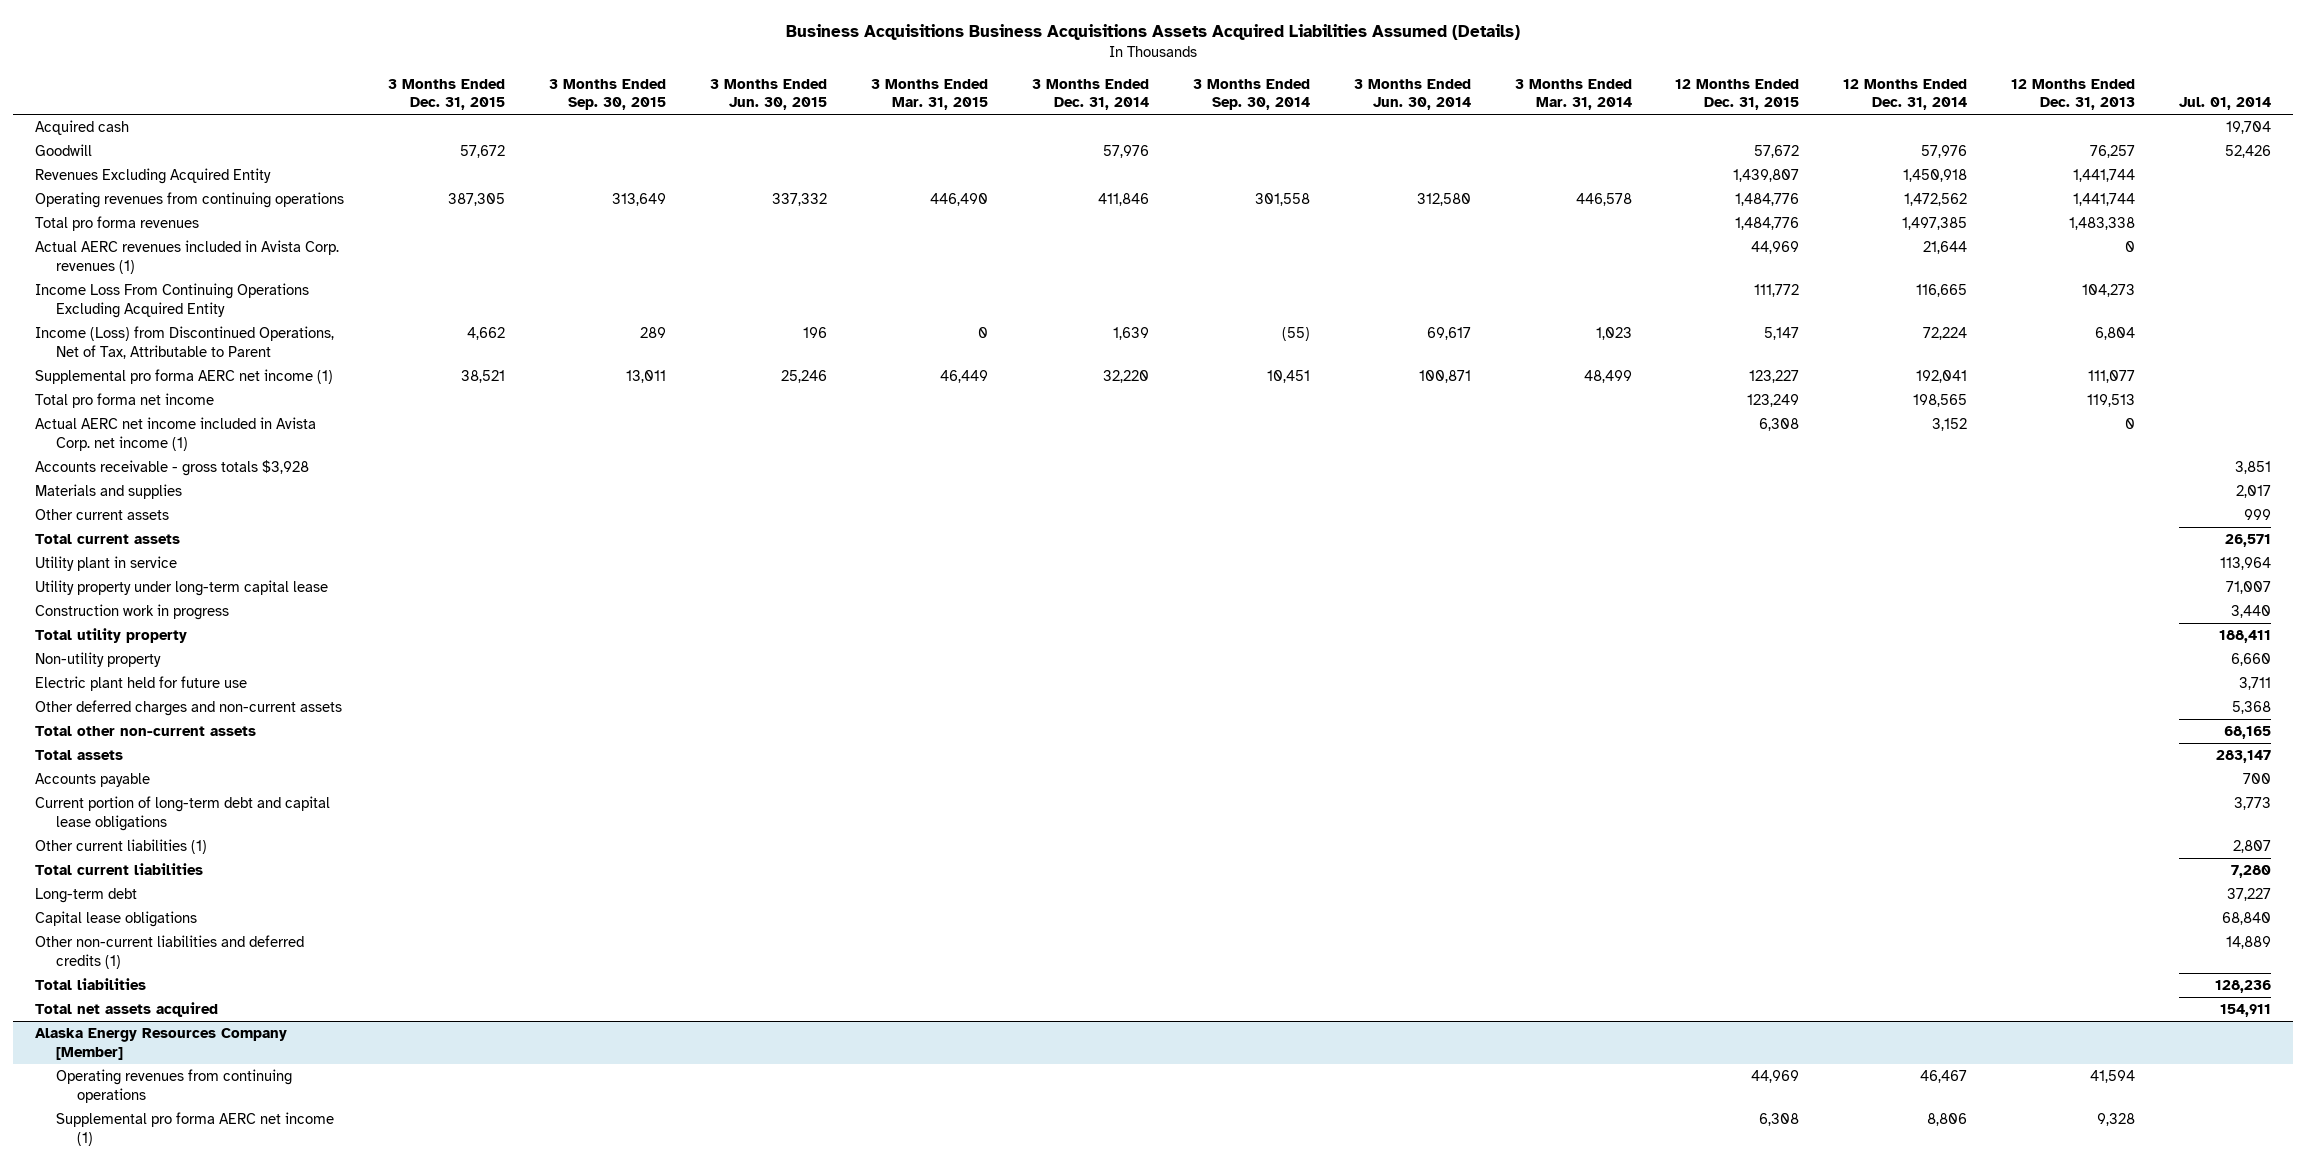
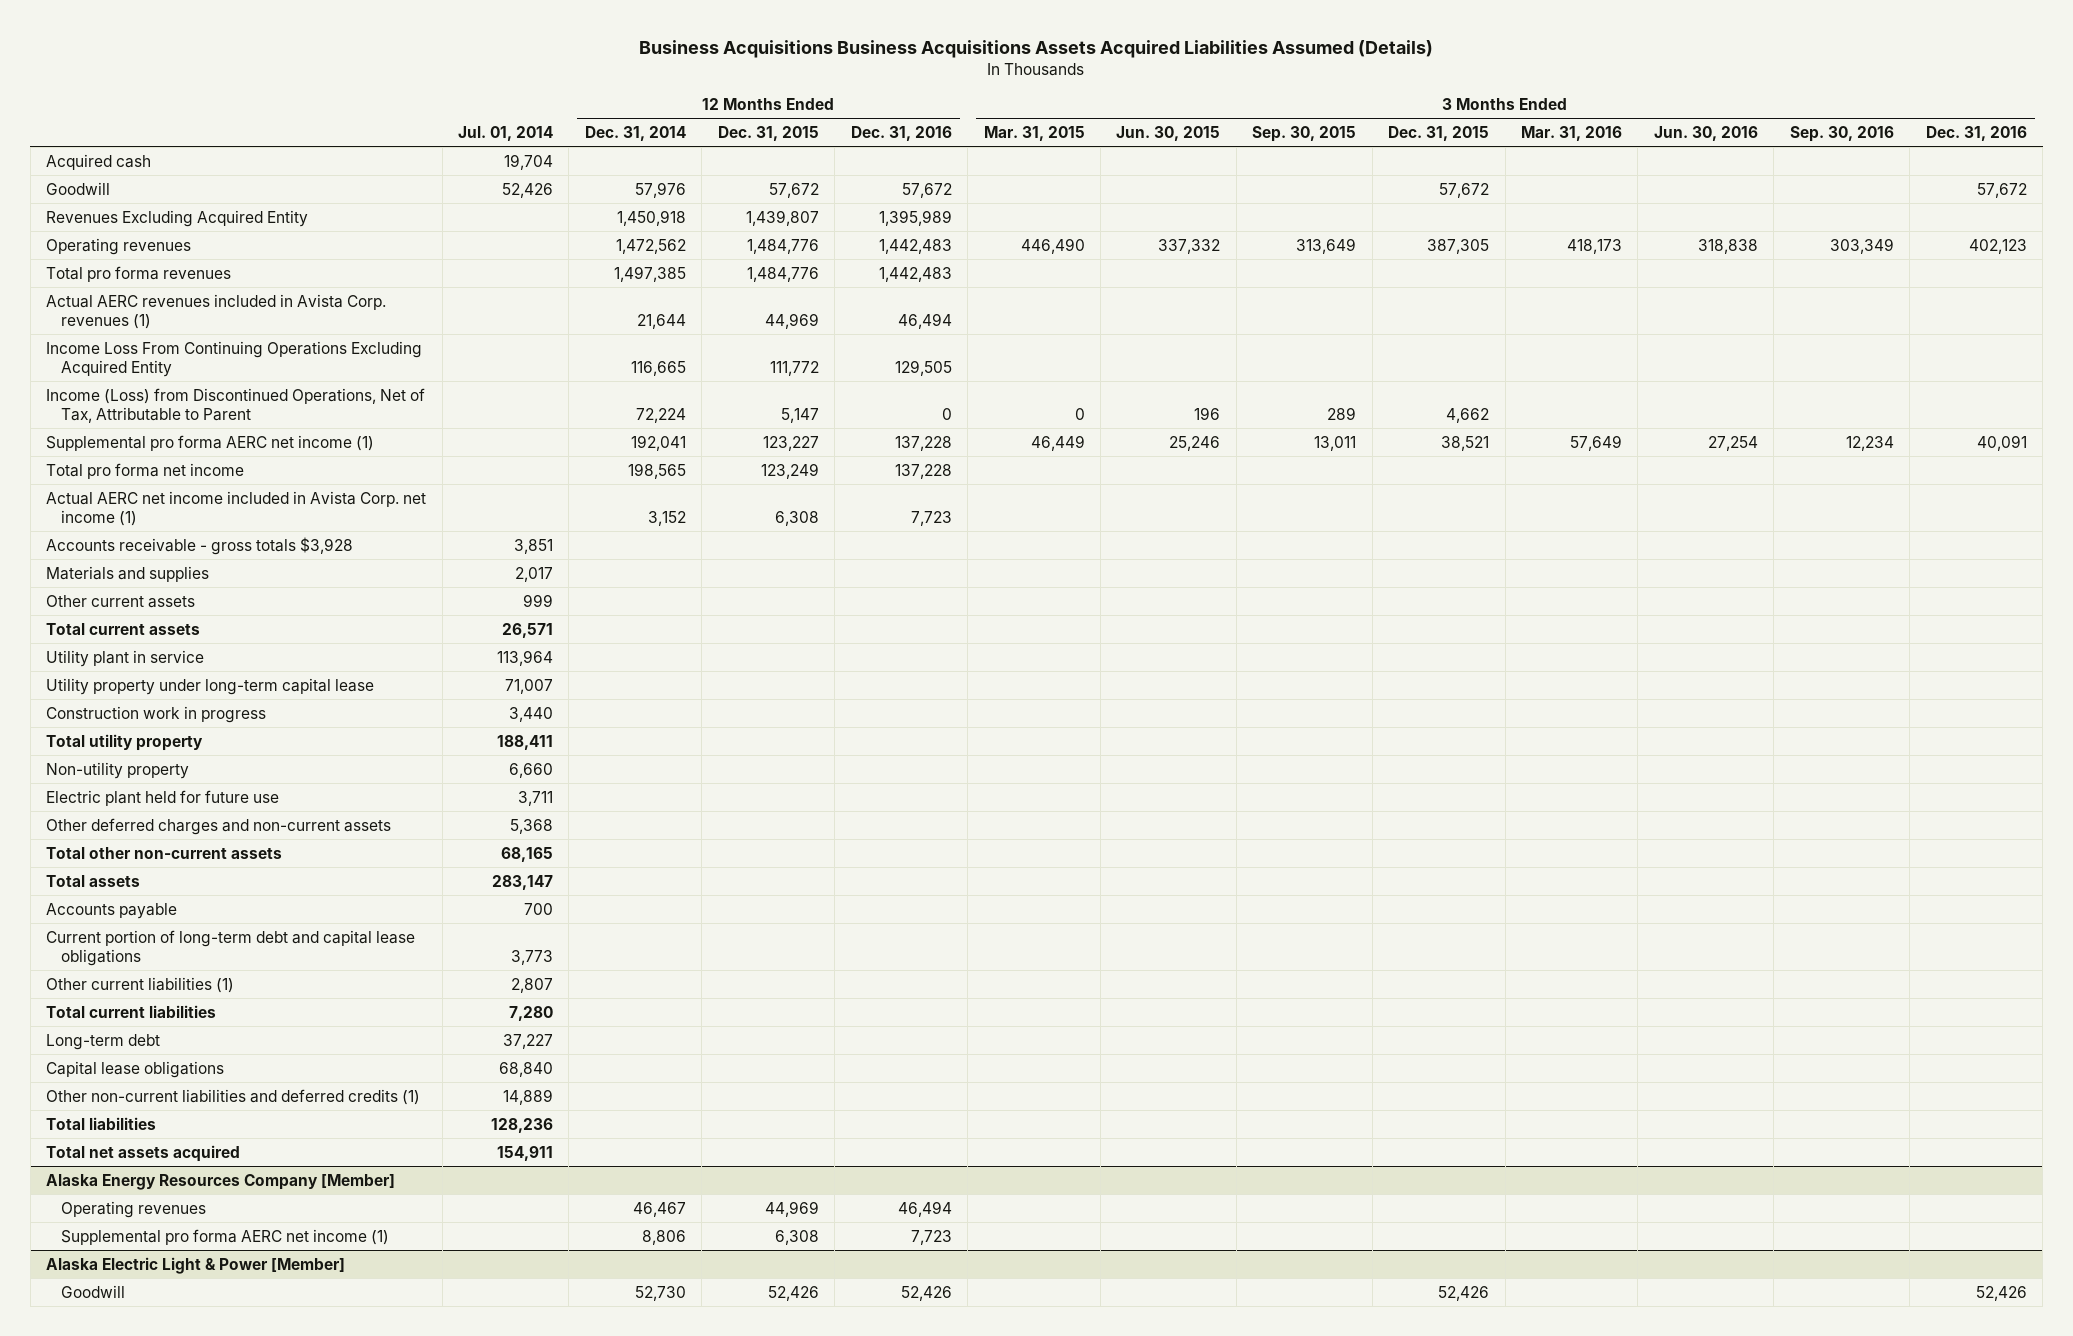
- | 3 Months Ended Dec. 31, 2015 | 3 Months Ended Sep. 30, 2015 | 3 Months Ended Jun. 30, 2015 | 3 Months Ended Mar. 31, 2015 | 3 Months Ended Dec. 31, 2014 | 3 Months Ended Sep. 30, 2014 | 3 Months Ended Jun. 30, 2014 | 3 Months Ended Mar. 31, 2014 | 12 Months Ended Dec. 31, 2015 | 12 Months Ended Dec. 31, 2014 | 12 Months Ended Dec. 31, 2013 | Jul. 01, 2014
+ | Jul. 01, 2014 | 12 Months Ended Dec. 31, 2014 | 12 Months Ended Dec. 31, 2015 | 12 Months Ended Dec. 31, 2016 | 3 Months Ended Mar. 31, 2015 | 3 Months Ended Jun. 30, 2015 | 3 Months Ended Sep. 30, 2015 | 3 Months Ended Dec. 31, 2015 | 3 Months Ended Mar. 31, 2016 | 3 Months Ended Jun. 30, 2016 | 3 Months Ended Sep. 30, 2016 | 3 Months Ended Dec. 31, 2016
- Operating revenues from continuing operations | 387,305 | 313,649 | 337,332 | 446,490 | 411,846 | 301,558 | 312,580 | 446,578 | 1,484,776 | 1,472,562 | 1,441,744 |
+ Operating revenues | | 1,472,562 | 1,484,776 | 1,442,483 | 446,490 | 337,332 | 313,649 | 387,305 | 418,173 | 318,838 | 303,349 | 402,123
@ Alaska Energy Resources Company [Member]
- Operating revenues from continuing operations | | | | | | | | | 44,969 | 46,467 | 41,594 |
+ Operating revenues | | 46,467 | 44,969 | 46,494 | | | | | | | |
+ Alaska Electric Light & Power [Member]
+ Goodwill | | 52,730 | 52,426 | 52,426 | | | | 52,426 | | | | 52,426

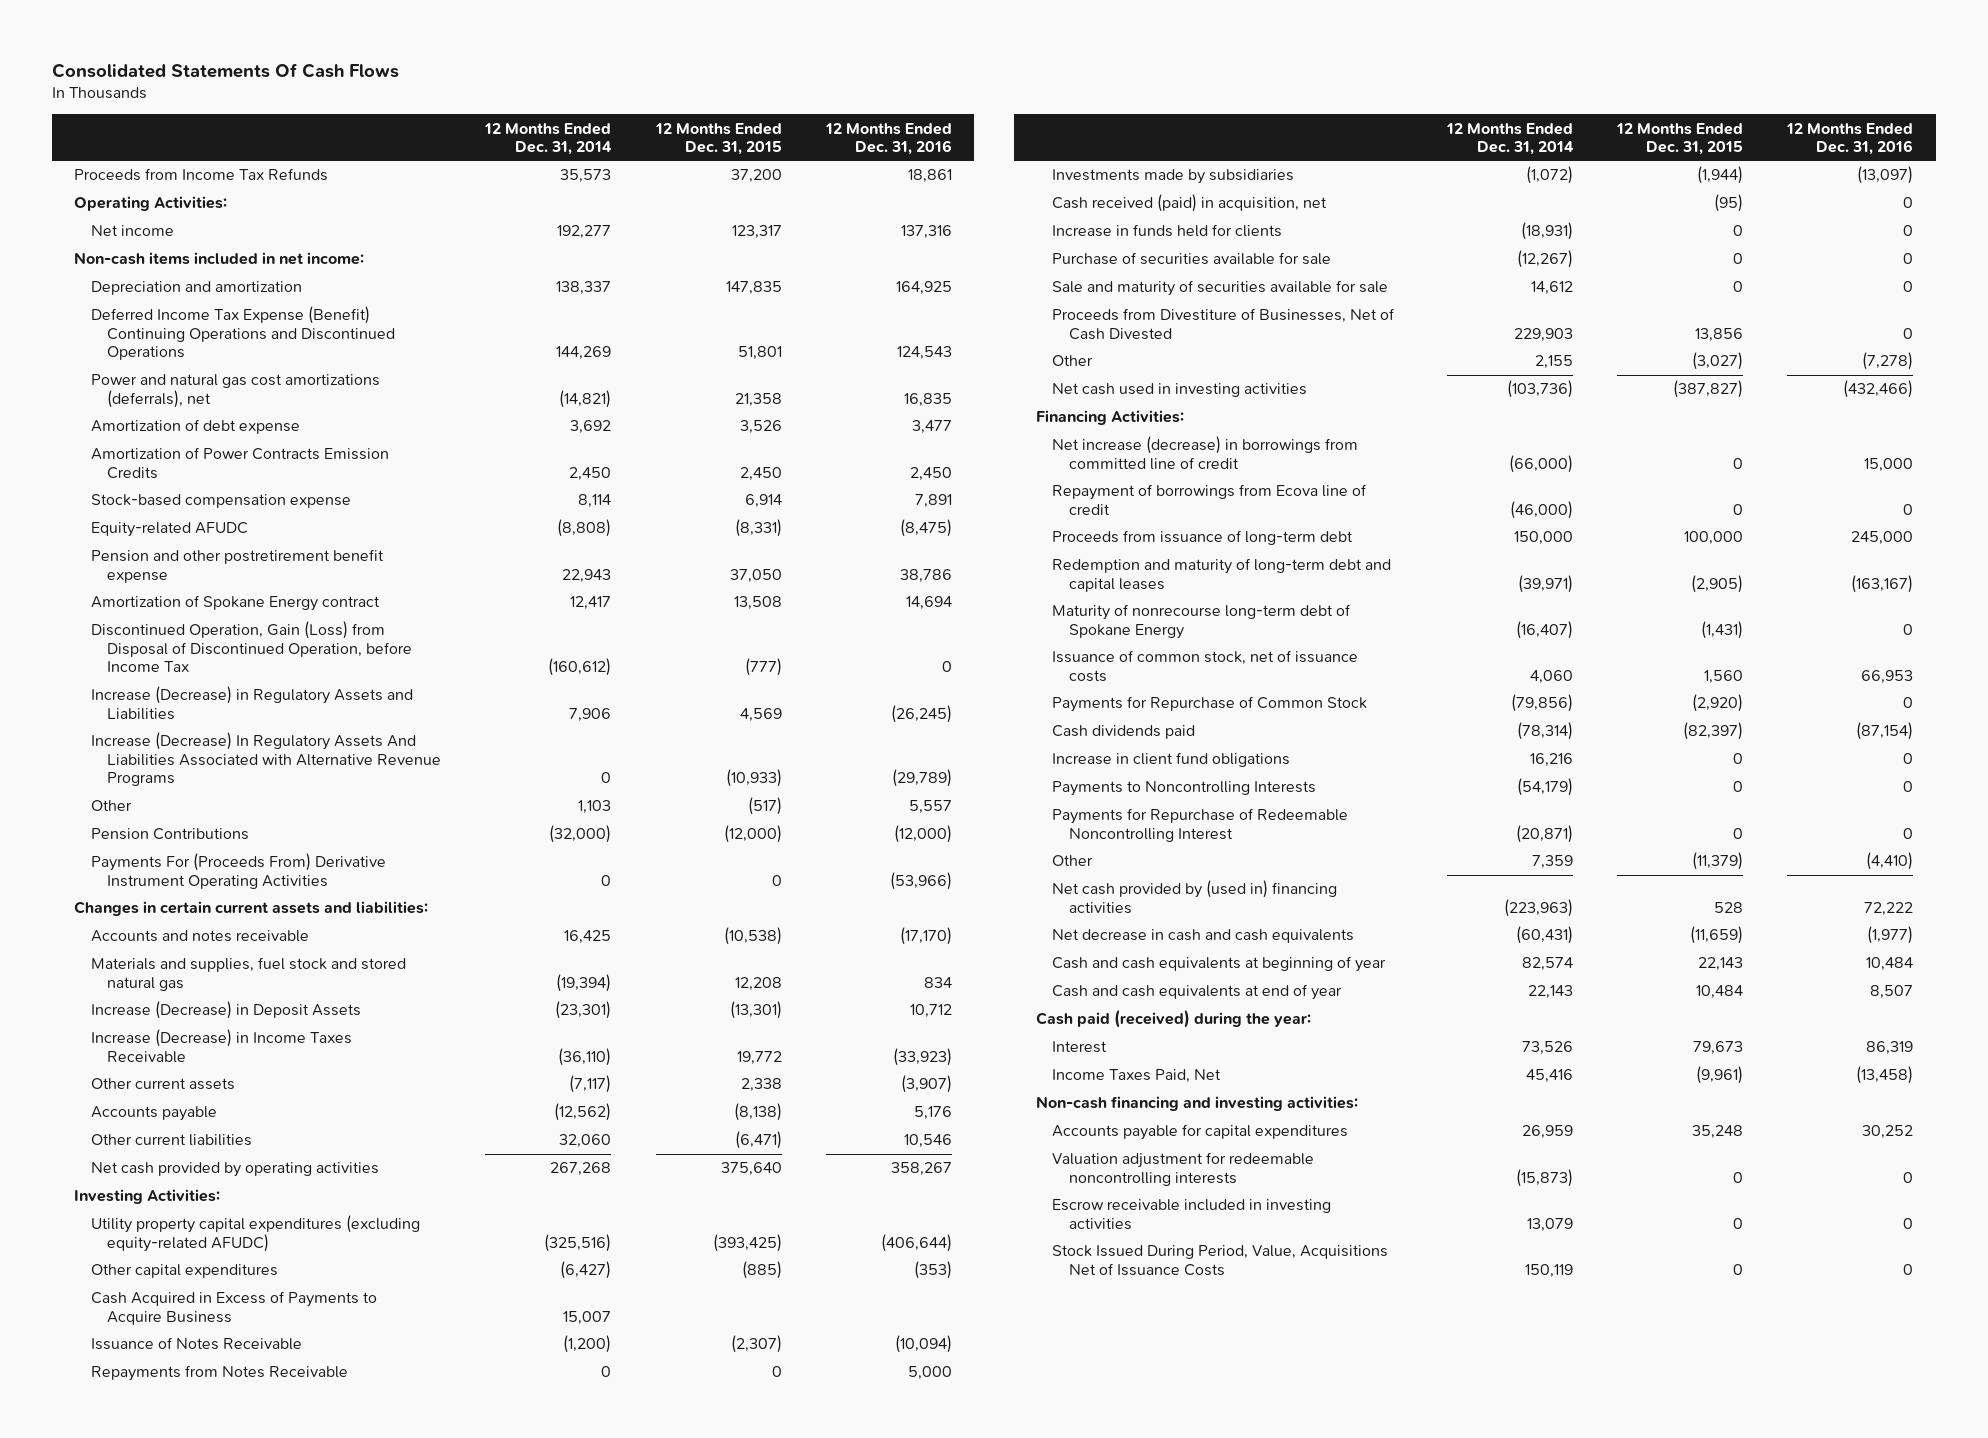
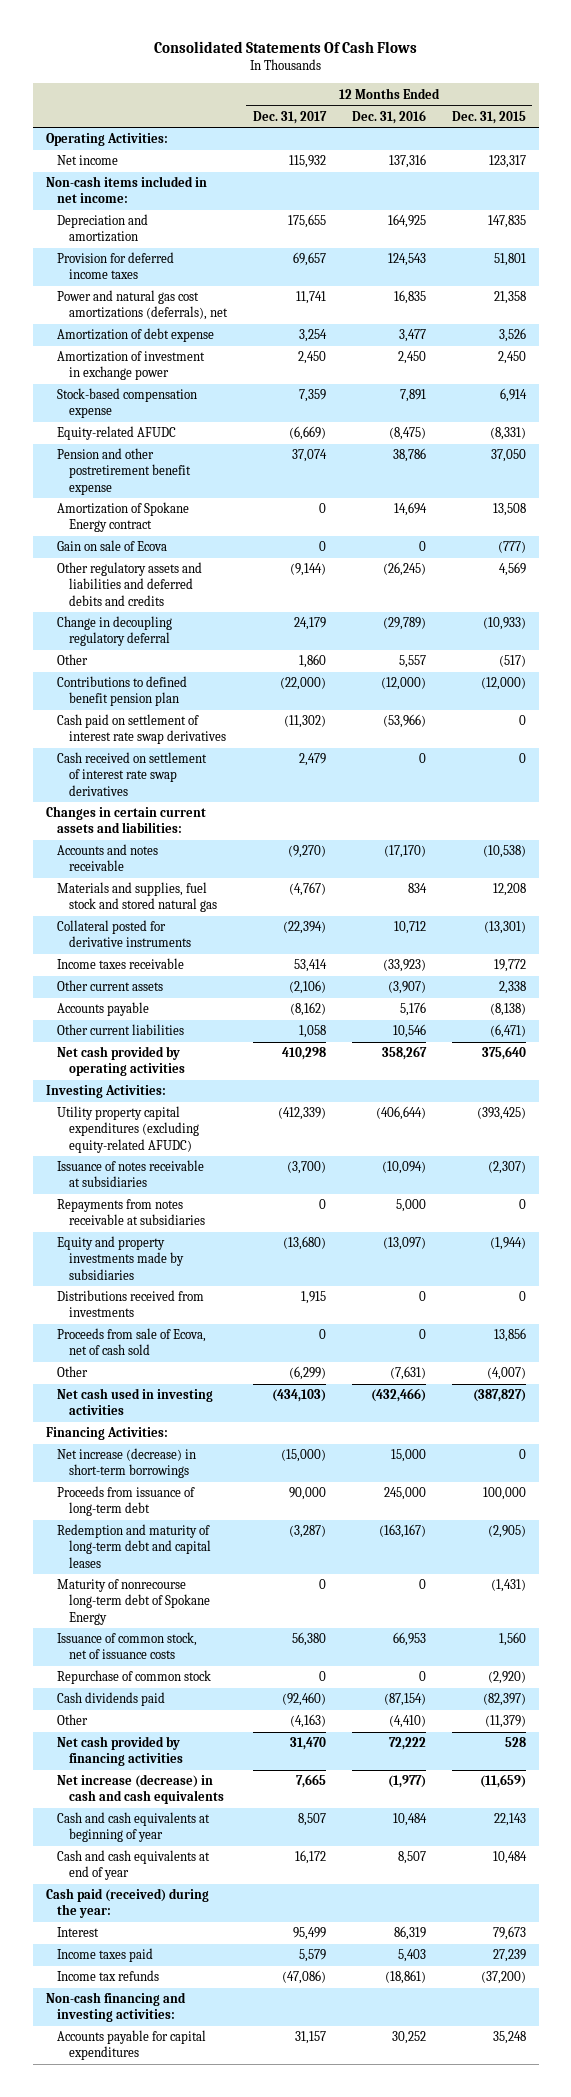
- | 12 Months Ended Dec. 31, 2014 | 12 Months Ended Dec. 31, 2015 | 12 Months Ended Dec. 31, 2016
+ | 12 Months Ended Dec. 31, 2017 | 12 Months Ended Dec. 31, 2016 | 12 Months Ended Dec. 31, 2015
- Proceeds from Income Tax Refunds | 35,573 | 37,200 | 18,861
- Deferred Income Tax Expense (Benefit) Continuing Operations and Discontinued Operations | 144,269 | 51,801 | 124,543
+ Provision for deferred income taxes | 69,657 | 124,543 | 51,801
- Amortization of Power Contracts Emission Credits | 2,450 | 2,450 | 2,450
+ Amortization of investment in exchange power | 2,450 | 2,450 | 2,450
- Discontinued Operation, Gain (Loss) from Disposal of Discontinued Operation, before Income Tax | (160,612) | (777) | 0
- Increase (Decrease) in Regulatory Assets and Liabilities | 7,906 | 4,569 | (26,245)
- Increase (Decrease) In Regulatory Assets And Liabilities Associated with Alternative Revenue Programs | 0 | (10,933) | (29,789)
+ Gain on sale of Ecova | 0 | 0 | (777)
+ Other regulatory assets and liabilities and deferred debits and credits | (9,144) | (26,245) | 4,569
+ Change in decoupling regulatory deferral | 24,179 | (29,789) | (10,933)
- Pension Contributions | (32,000) | (12,000) | (12,000)
- Payments For (Proceeds From) Derivative Instrument Operating Activities | 0 | 0 | (53,966)
+ Contributions to defined benefit pension plan | (22,000) | (12,000) | (12,000)
+ Cash paid on settlement of interest rate swap derivatives | (11,302) | (53,966) | 0
+ Cash received on settlement of interest rate swap derivatives | 2,479 | 0 | 0
- Increase (Decrease) in Deposit Assets | (23,301) | (13,301) | 10,712
- Increase (Decrease) in Income Taxes Receivable | (36,110) | 19,772 | (33,923)
+ Collateral posted for derivative instruments | (22,394) | 10,712 | (13,301)
+ Income taxes receivable | 53,414 | (33,923) | 19,772
- Other capital expenditures | (6,427) | (885) | (353)
- Cash Acquired in Excess of Payments to Acquire Business | 15,007 | |
- Issuance of Notes Receivable | (1,200) | (2,307) | (10,094)
- Repayments from Notes Receivable | 0 | 0 | 5,000
- Investments made by subsidiaries | (1,072) | (1,944) | (13,097)
- Cash received (paid) in acquisition, net | | (95) | 0
- Increase in funds held for clients | (18,931) | 0 | 0
- Purchase of securities available for sale | (12,267) | 0 | 0
- Sale and maturity of securities available for sale | 14,612 | 0 | 0
- Proceeds from Divestiture of Businesses, Net of Cash Divested | 229,903 | 13,856 | 0
- Other | 2,155 | (3,027) | (7,278)
+ Issuance of notes receivable at subsidiaries | (3,700) | (10,094) | (2,307)
+ Repayments from notes receivable at subsidiaries | 0 | 5,000 | 0
+ Equity and property investments made by subsidiaries | (13,680) | (13,097) | (1,944)
+ Distributions received from investments | 1,915 | 0 | 0
+ Proceeds from sale of Ecova, net of cash sold | 0 | 0 | 13,856
+ Other | (6,299) | (7,631) | (4,007)
- Net increase (decrease) in borrowings from committed line of credit | (66,000) | 0 | 15,000
- Repayment of borrowings from Ecova line of credit | (46,000) | 0 | 0
+ Net increase (decrease) in short-term borrowings | (15,000) | 15,000 | 0
- Payments for Repurchase of Common Stock | (79,856) | (2,920) | 0
+ Repurchase of common stock | 0 | 0 | (2,920)
- Increase in client fund obligations | 16,216 | 0 | 0
- Payments to Noncontrolling Interests | (54,179) | 0 | 0
- Payments for Repurchase of Redeemable Noncontrolling Interest | (20,871) | 0 | 0
- Net cash provided by (used in) financing activities | (223,963) | 528 | 72,222
- Net decrease in cash and cash equivalents | (60,431) | (11,659) | (1,977)
+ Net cash provided by financing activities | 31,470 | 72,222 | 528
+ Net increase (decrease) in cash and cash equivalents | 7,665 | (1,977) | (11,659)
- Income Taxes Paid, Net | 45,416 | (9,961) | (13,458)
+ Income taxes paid | 5,579 | 5,403 | 27,239
+ Income tax refunds | (47,086) | (18,861) | (37,200)
- Valuation adjustment for redeemable noncontrolling interests | (15,873) | 0 | 0
- Escrow receivable included in investing activities | 13,079 | 0 | 0
- Stock Issued During Period, Value, Acquisitions Net of Issuance Costs | 150,119 | 0 | 0

